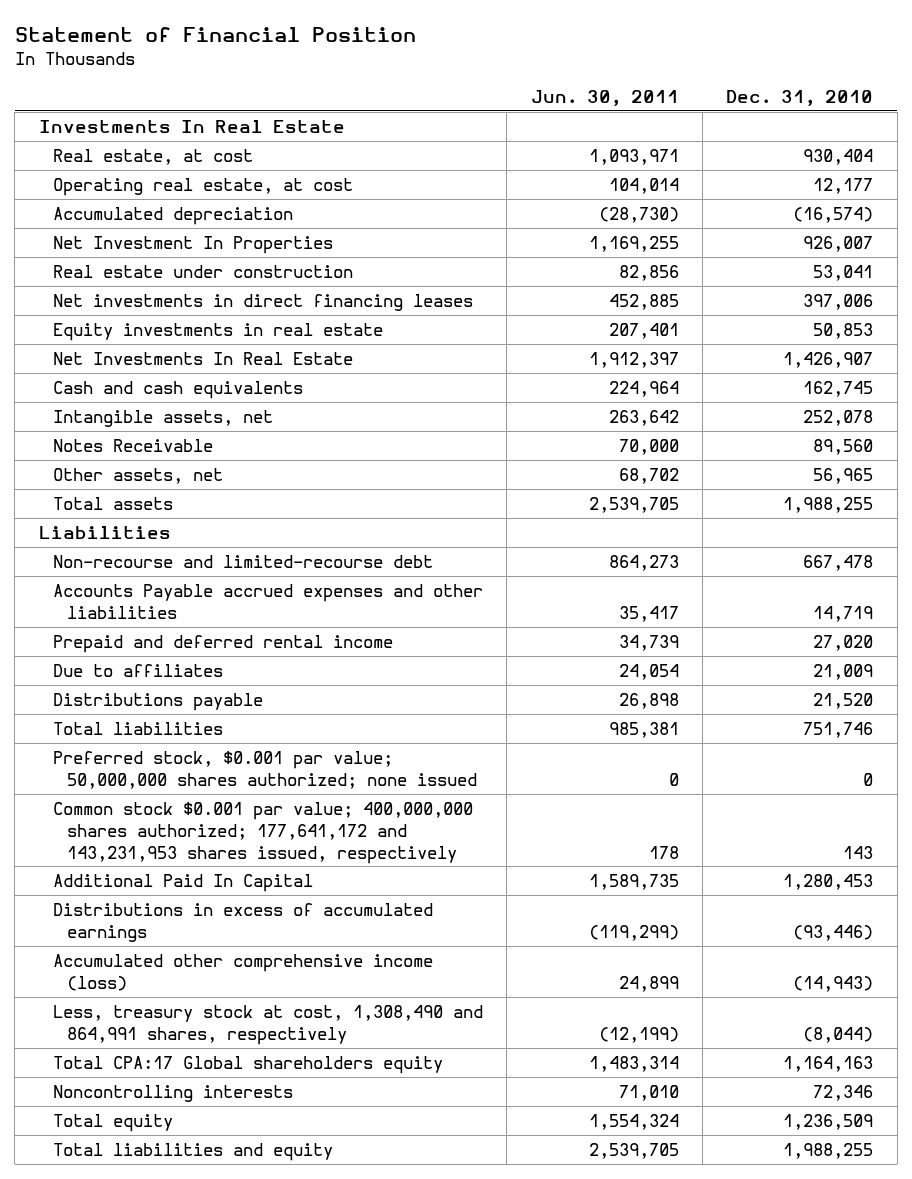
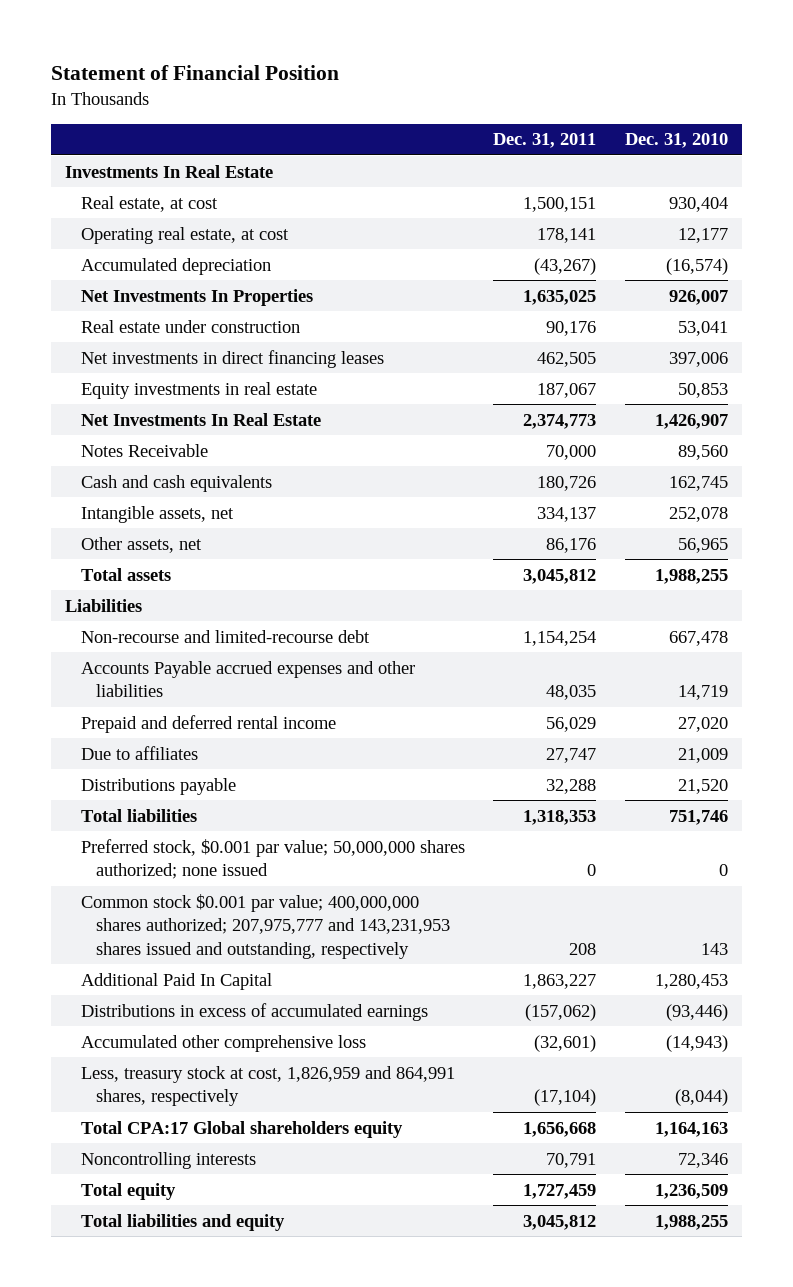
- | Jun. 30, 2011 | Dec. 31, 2010
+ | Dec. 31, 2011 | Dec. 31, 2010
- Net Investment In Properties | 1,169,255 | 926,007
+ Net Investments In Properties | 1,635,025 | 926,007
moved up: Notes Receivable | 70,000 | 89,560
- Common stock $0.001 par value; 400,000,000 shares authorized; 177,641,172 and 143,231,953 shares issued, respectively | 178 | 143
+ Common stock $0.001 par value; 400,000,000 shares authorized; 207,975,777 and 143,231,953 shares issued and outstanding, respectively | 208 | 143
- Accumulated other comprehensive income (loss) | 24,899 | (14,943)
- Less, treasury stock at cost, 1,308,490 and 864,991 shares, respectively | (12,199) | (8,044)
+ Accumulated other comprehensive loss | (32,601) | (14,943)
+ Less, treasury stock at cost, 1,826,959 and 864,991 shares, respectively | (17,104) | (8,044)

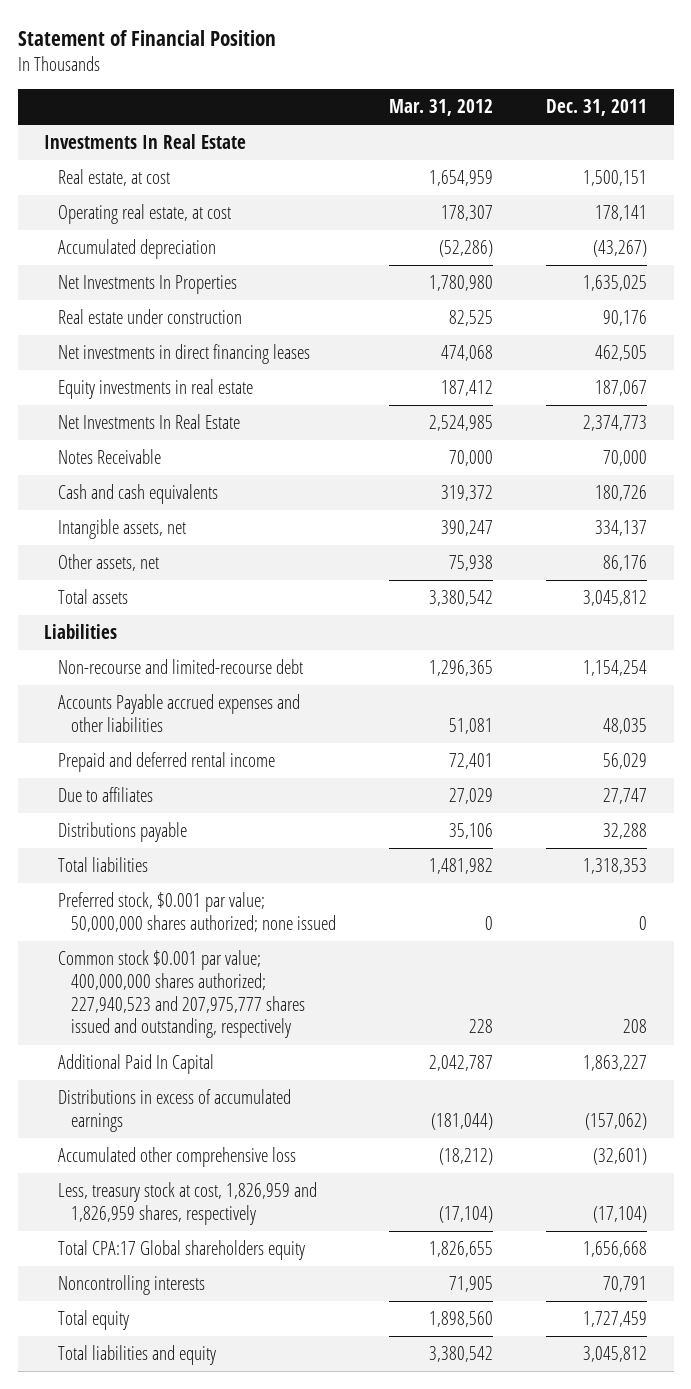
- | Dec. 31, 2011 | Dec. 31, 2010
+ | Mar. 31, 2012 | Dec. 31, 2011
- Common stock $0.001 par value; 400,000,000 shares authorized; 207,975,777 and 143,231,953 shares issued and outstanding, respectively | 208 | 143
+ Common stock $0.001 par value; 400,000,000 shares authorized; 227,940,523 and 207,975,777 shares issued and outstanding, respectively | 228 | 208
- Less, treasury stock at cost, 1,826,959 and 864,991 shares, respectively | (17,104) | (8,044)
+ Less, treasury stock at cost, 1,826,959 and 1,826,959 shares, respectively | (17,104) | (17,104)

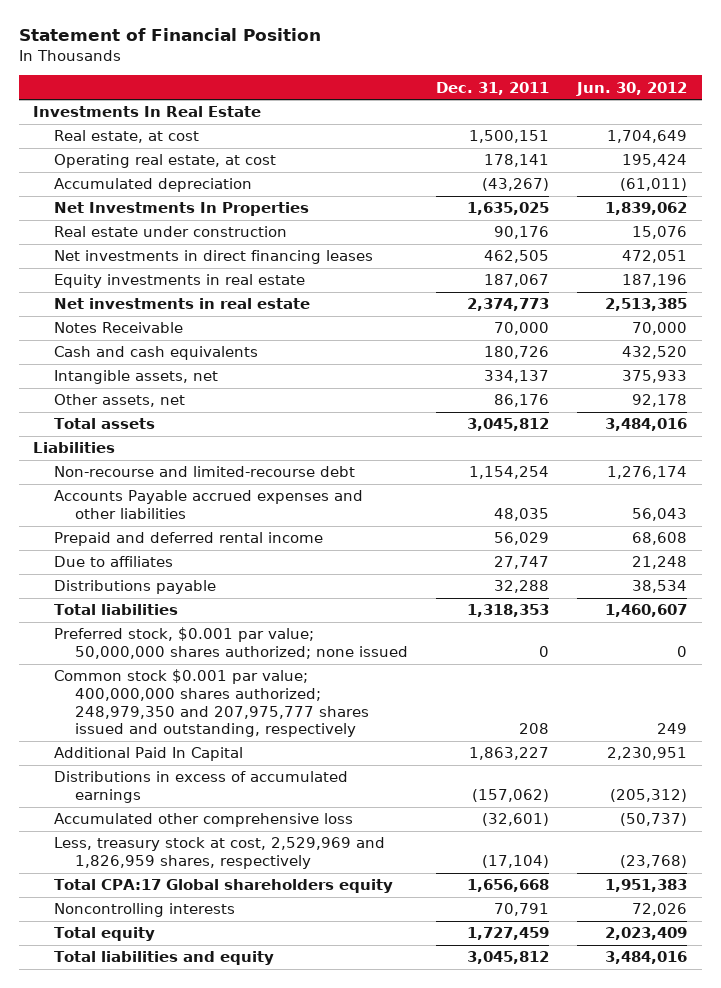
- | Mar. 31, 2012 | Dec. 31, 2011
+ | Dec. 31, 2011 | Jun. 30, 2012
- Net Investments In Real Estate | 2,524,985 | 2,374,773
+ Net investments in real estate | 2,374,773 | 2,513,385
- Common stock $0.001 par value; 400,000,000 shares authorized; 227,940,523 and 207,975,777 shares issued and outstanding, respectively | 228 | 208
+ Common stock $0.001 par value; 400,000,000 shares authorized; 248,979,350 and 207,975,777 shares issued and outstanding, respectively | 208 | 249
- Less, treasury stock at cost, 1,826,959 and 1,826,959 shares, respectively | (17,104) | (17,104)
+ Less, treasury stock at cost, 2,529,969 and 1,826,959 shares, respectively | (17,104) | (23,768)

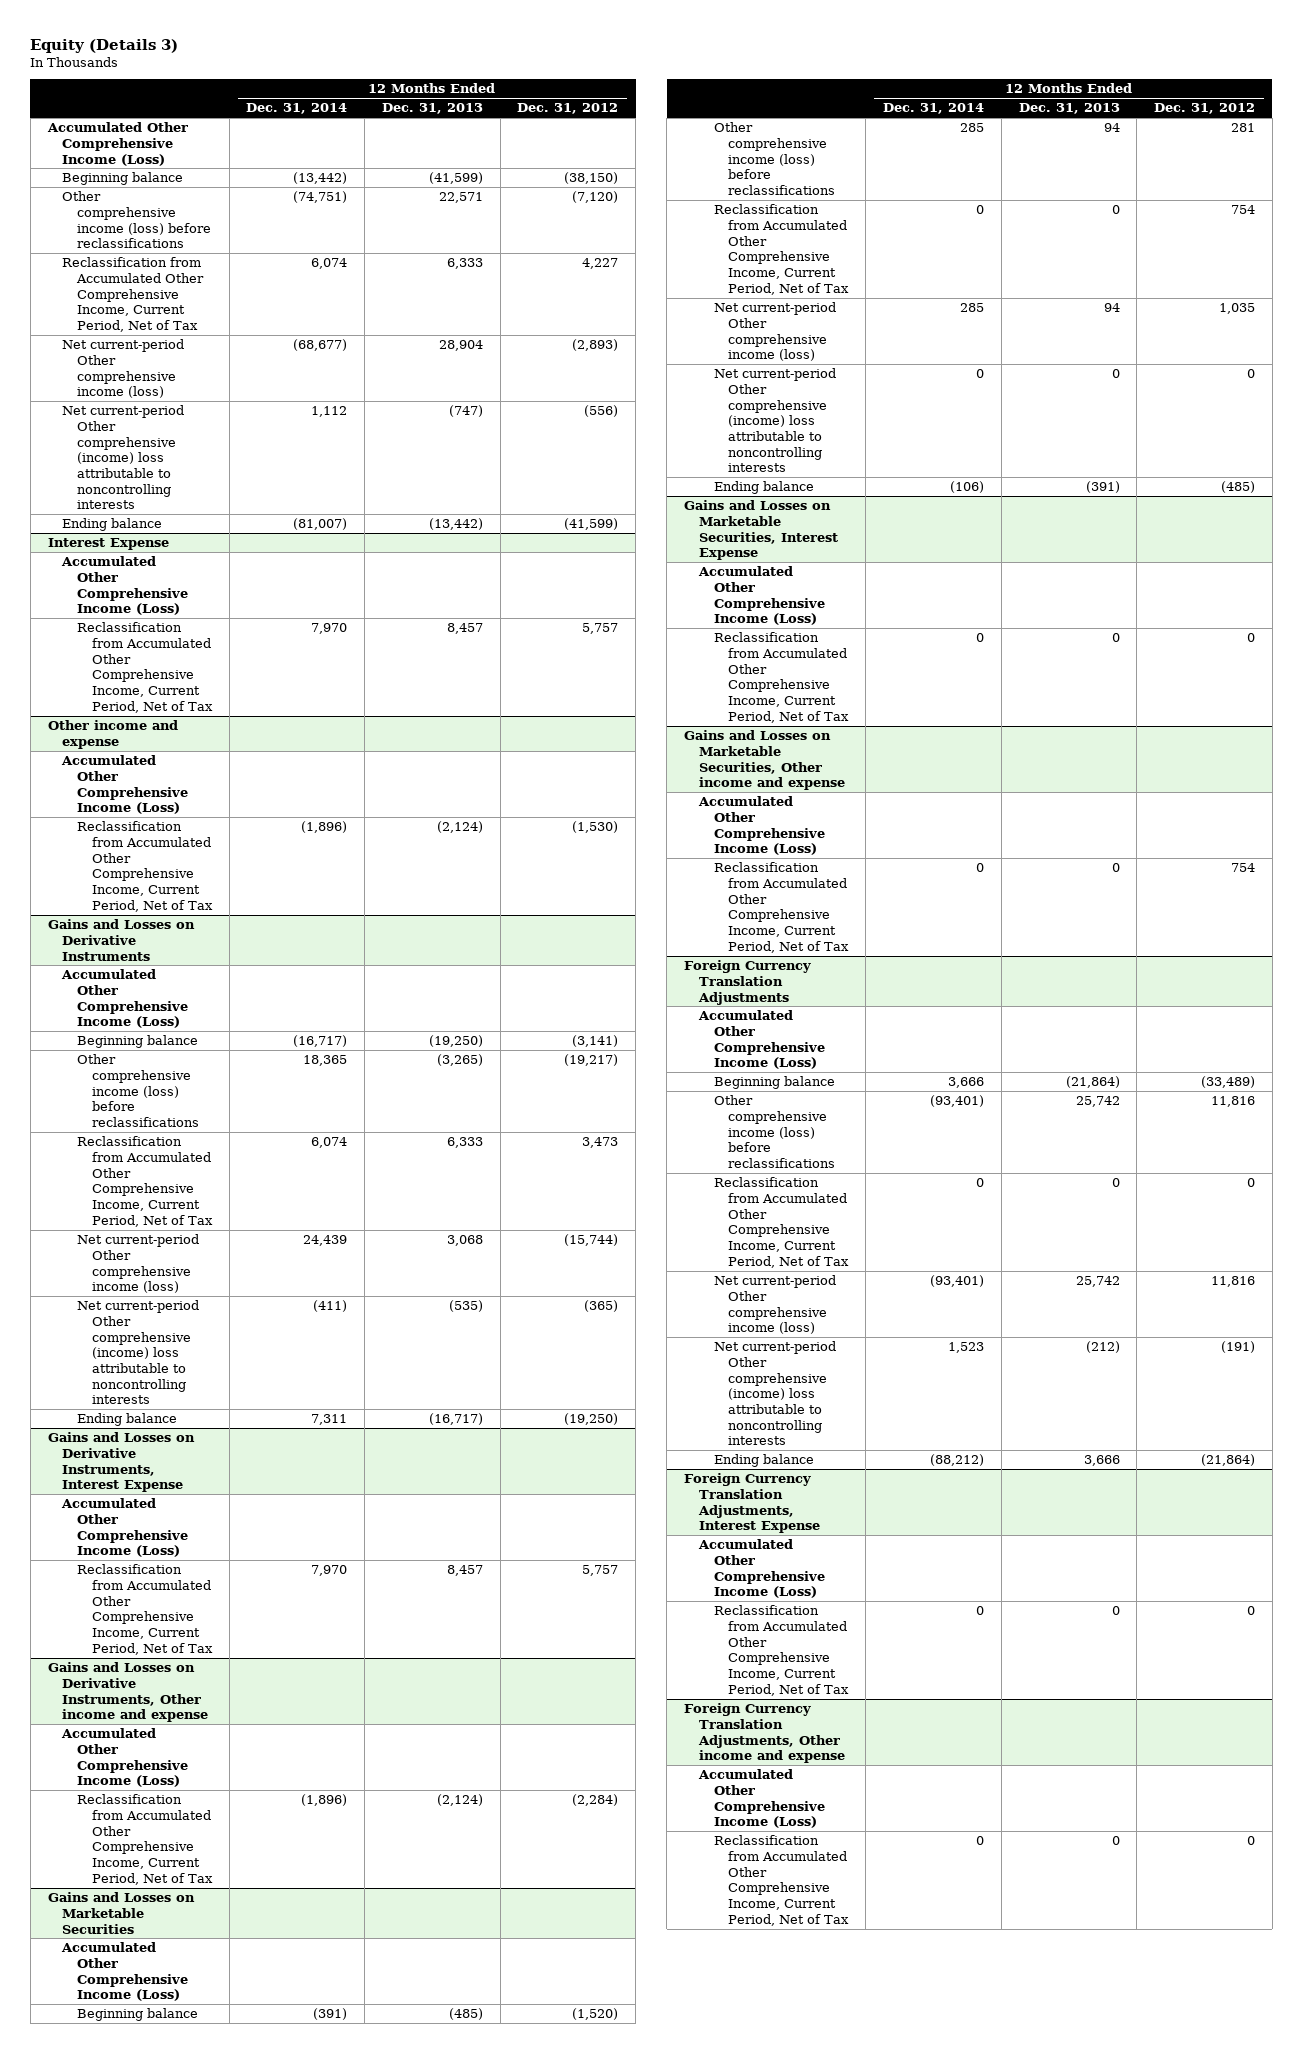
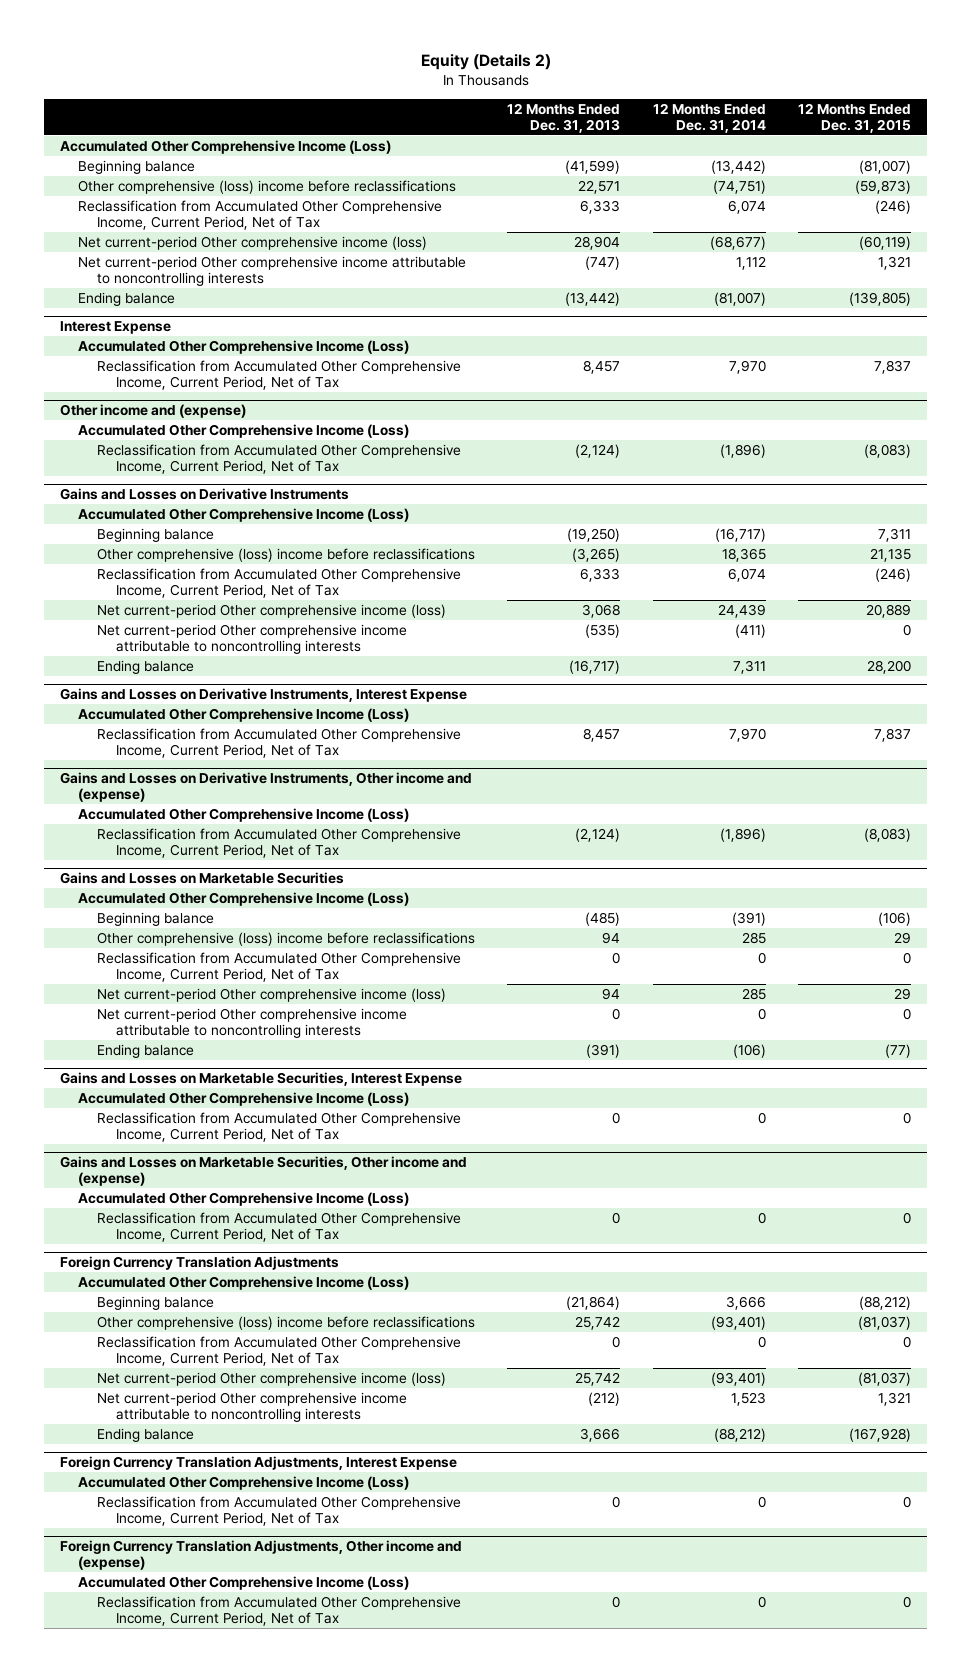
- Equity (Details 3)
+ Equity (Details 2)
- | 12 Months Ended Dec. 31, 2014 | 12 Months Ended Dec. 31, 2013 | 12 Months Ended Dec. 31, 2012
+ | 12 Months Ended Dec. 31, 2013 | 12 Months Ended Dec. 31, 2014 | 12 Months Ended Dec. 31, 2015
- Other comprehensive income (loss) before reclassifications | (74,751) | 22,571 | (7,120)
+ Other comprehensive (loss) income before reclassifications | 22,571 | (74,751) | (59,873)
- Net current-period Other comprehensive (income) loss attributable to noncontrolling interests | 1,112 | (747) | (556)
+ Net current-period Other comprehensive income attributable to noncontrolling interests | (747) | 1,112 | 1,321
- Other income and expense
+ Other income and (expense)
@ Gains and Losses on Derivative Instruments
- Other comprehensive income (loss) before reclassifications | 18,365 | (3,265) | (19,217)
+ Other comprehensive (loss) income before reclassifications | (3,265) | 18,365 | 21,135
- Net current-period Other comprehensive (income) loss attributable to noncontrolling interests | (411) | (535) | (365)
+ Net current-period Other comprehensive income attributable to noncontrolling interests | (535) | (411) | 0
- Gains and Losses on Derivative Instruments, Other income and expense
+ Gains and Losses on Derivative Instruments, Other income and (expense)
@ Gains and Losses on Marketable Securities
- Other comprehensive income (loss) before reclassifications | 285 | 94 | 281
+ Other comprehensive (loss) income before reclassifications | 94 | 285 | 29
- Net current-period Other comprehensive (income) loss attributable to noncontrolling interests | 0 | 0 | 0
+ Net current-period Other comprehensive income attributable to noncontrolling interests | 0 | 0 | 0
- Gains and Losses on Marketable Securities, Other income and expense
+ Gains and Losses on Marketable Securities, Other income and (expense)
@ Foreign Currency Translation Adjustments
- Other comprehensive income (loss) before reclassifications | (93,401) | 25,742 | 11,816
+ Other comprehensive (loss) income before reclassifications | 25,742 | (93,401) | (81,037)
- Net current-period Other comprehensive (income) loss attributable to noncontrolling interests | 1,523 | (212) | (191)
+ Net current-period Other comprehensive income attributable to noncontrolling interests | (212) | 1,523 | 1,321
- Foreign Currency Translation Adjustments, Other income and expense
+ Foreign Currency Translation Adjustments, Other income and (expense)

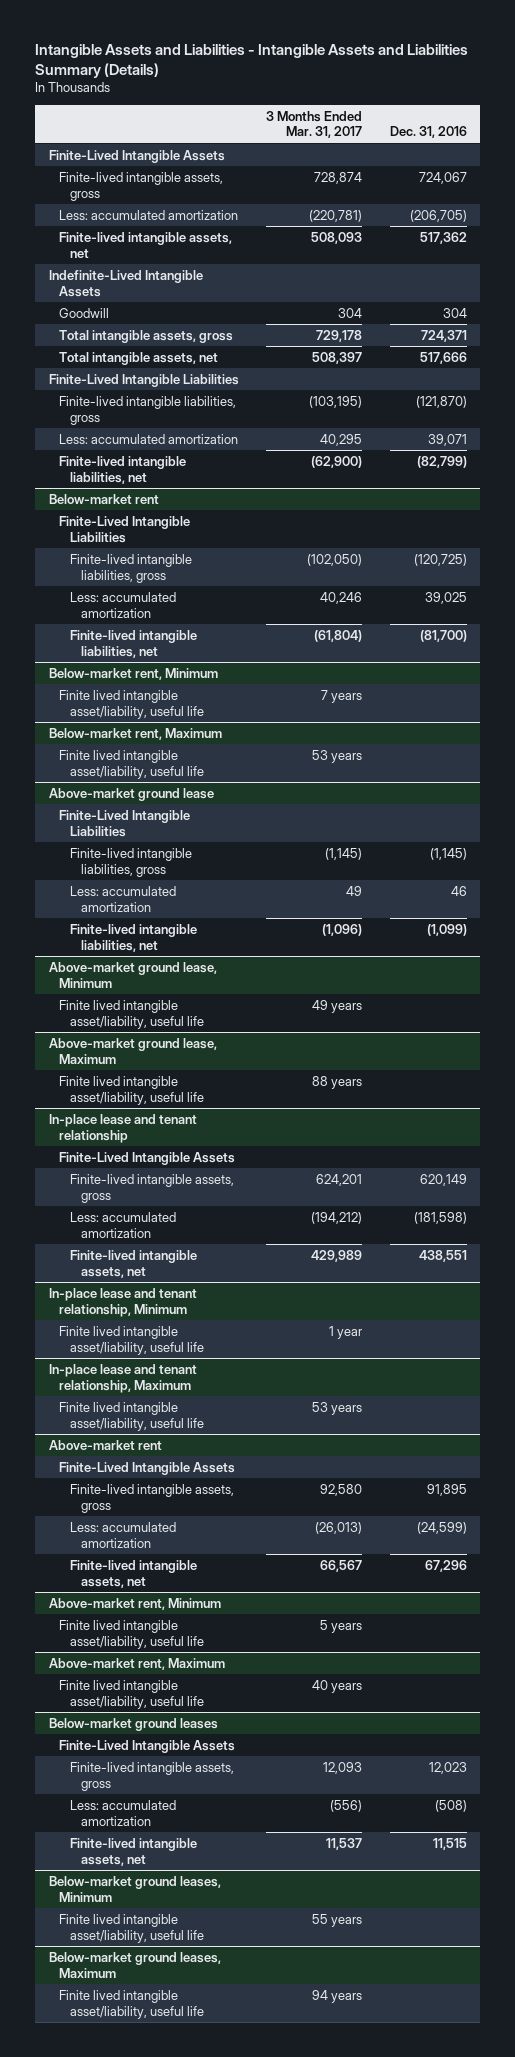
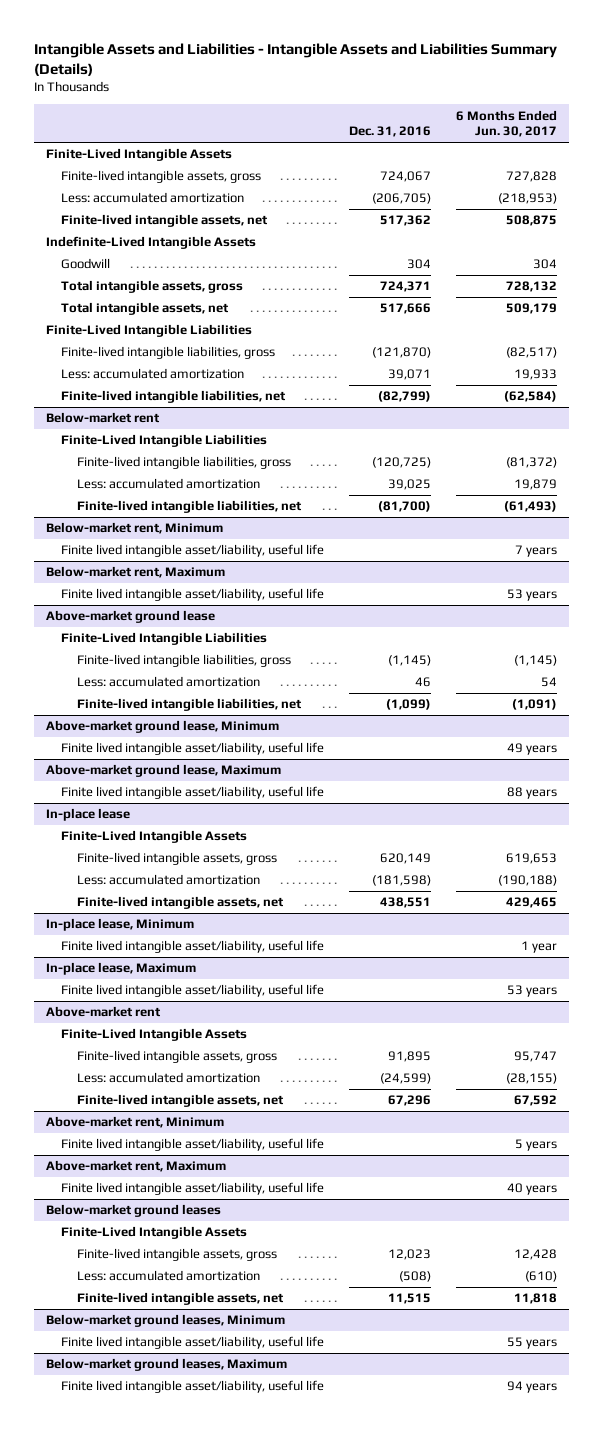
- | 3 Months Ended Mar. 31, 2017 | Dec. 31, 2016
+ | Dec. 31, 2016 | 6 Months Ended Jun. 30, 2017
- In-place lease and tenant relationship
+ In-place lease
- In-place lease and tenant relationship, Minimum
+ In-place lease, Minimum
- In-place lease and tenant relationship, Maximum
+ In-place lease, Maximum

